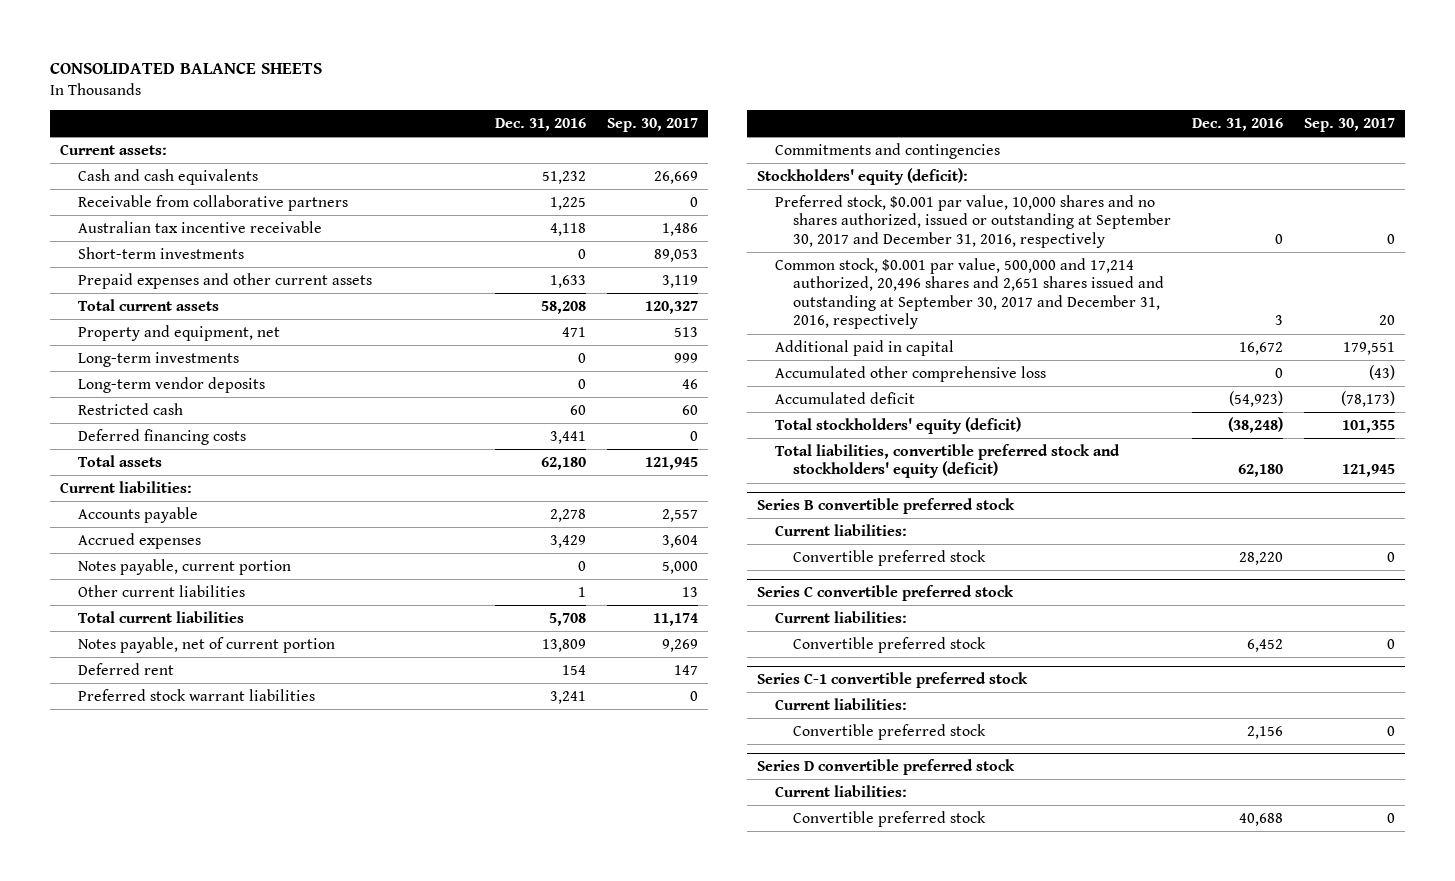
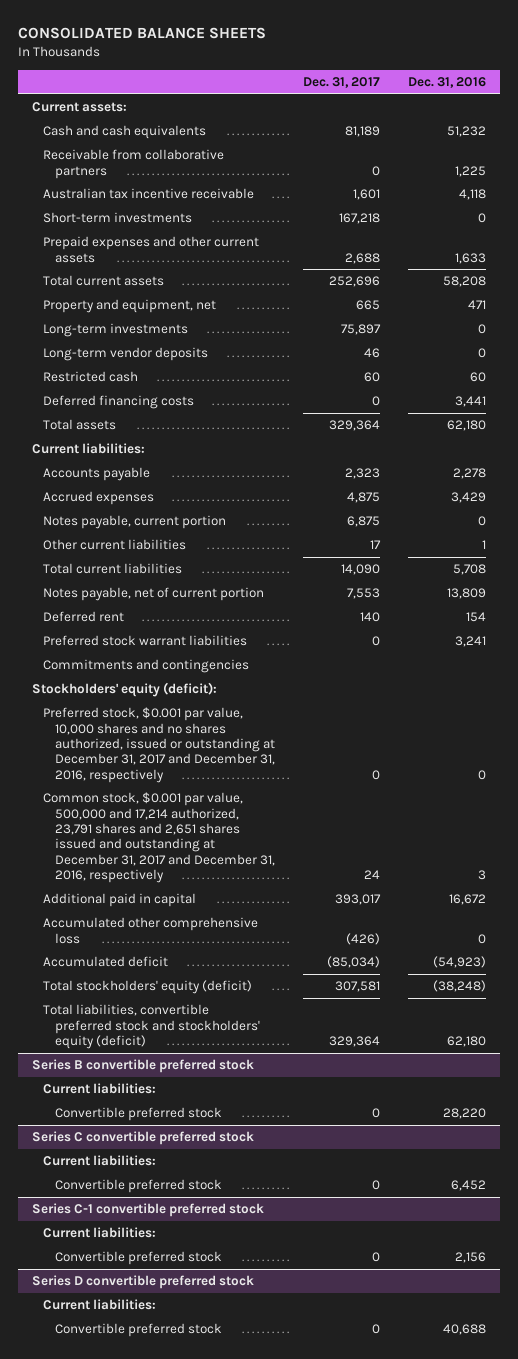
- | Dec. 31, 2016 | Sep. 30, 2017
+ | Dec. 31, 2017 | Dec. 31, 2016
- Preferred stock, $0.001 par value, 10,000 shares and no shares authorized, issued or outstanding at September 30, 2017 and December 31, 2016, respectively | 0 | 0
- Common stock, $0.001 par value, 500,000 and 17,214 authorized, 20,496 shares and 2,651 shares issued and outstanding at September 30, 2017 and December 31, 2016, respectively | 3 | 20
+ Preferred stock, $0.001 par value, 10,000 shares and no shares authorized, issued or outstanding at December 31, 2017 and December 31, 2016, respectively | 0 | 0
+ Common stock, $0.001 par value, 500,000 and 17,214 authorized, 23,791 shares and 2,651 shares issued and outstanding at December 31, 2017 and December 31, 2016, respectively | 24 | 3

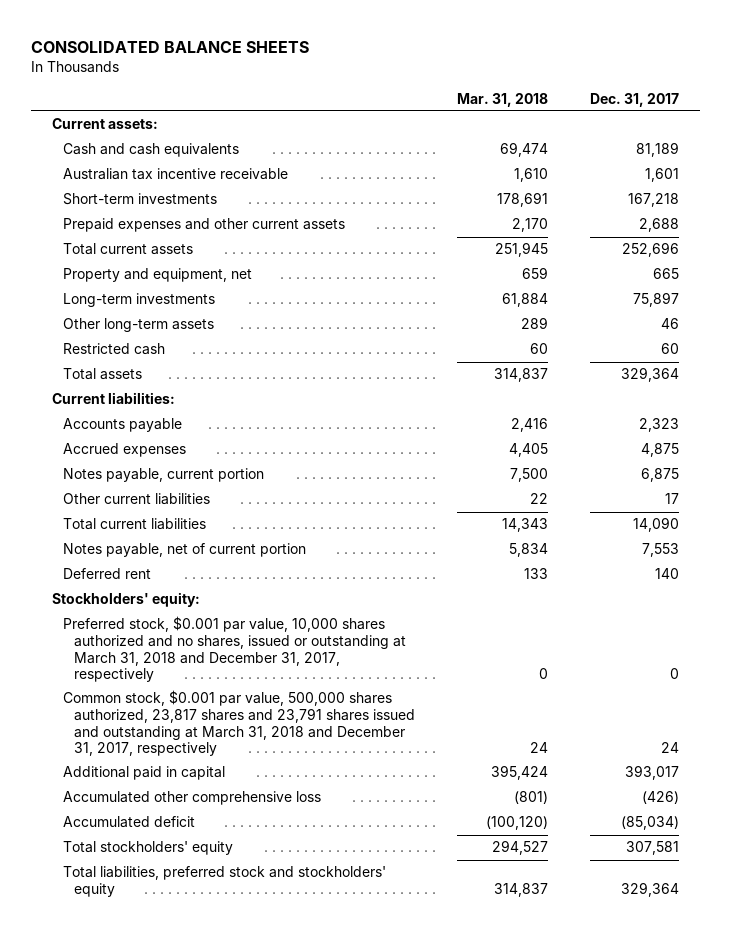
- | Dec. 31, 2017 | Dec. 31, 2016
+ | Mar. 31, 2018 | Dec. 31, 2017
- Receivable from collaborative partners | 0 | 1,225
- Long-term vendor deposits | 46 | 0
+ Other long-term assets | 289 | 46
- Deferred financing costs | 0 | 3,441
- Preferred stock warrant liabilities | 0 | 3,241
- Commitments and contingencies
- Stockholders' equity (deficit):
- Preferred stock, $0.001 par value, 10,000 shares and no shares authorized, issued or outstanding at December 31, 2017 and December 31, 2016, respectively | 0 | 0
- Common stock, $0.001 par value, 500,000 and 17,214 authorized, 23,791 shares and 2,651 shares issued and outstanding at December 31, 2017 and December 31, 2016, respectively | 24 | 3
+ Stockholders' equity:
+ Preferred stock, $0.001 par value, 10,000 shares authorized and no shares, issued or outstanding at March 31, 2018 and December 31, 2017, respectively | 0 | 0
+ Common stock, $0.001 par value, 500,000 shares authorized, 23,817 shares and 23,791 shares issued and outstanding at March 31, 2018 and December 31, 2017, respectively | 24 | 24
- Total stockholders' equity (deficit) | 307,581 | (38,248)
- Total liabilities, convertible preferred stock and stockholders' equity (deficit) | 329,364 | 62,180
- Series B convertible preferred stock
- Current liabilities:
- Convertible preferred stock | 0 | 28,220
- Series C convertible preferred stock
- Current liabilities:
- Convertible preferred stock | 0 | 6,452
- Series C-1 convertible preferred stock
- Current liabilities:
- Convertible preferred stock | 0 | 2,156
- Series D convertible preferred stock
- Current liabilities:
- Convertible preferred stock | 0 | 40,688
+ Total stockholders' equity | 294,527 | 307,581
+ Total liabilities, preferred stock and stockholders' equity | 314,837 | 329,364

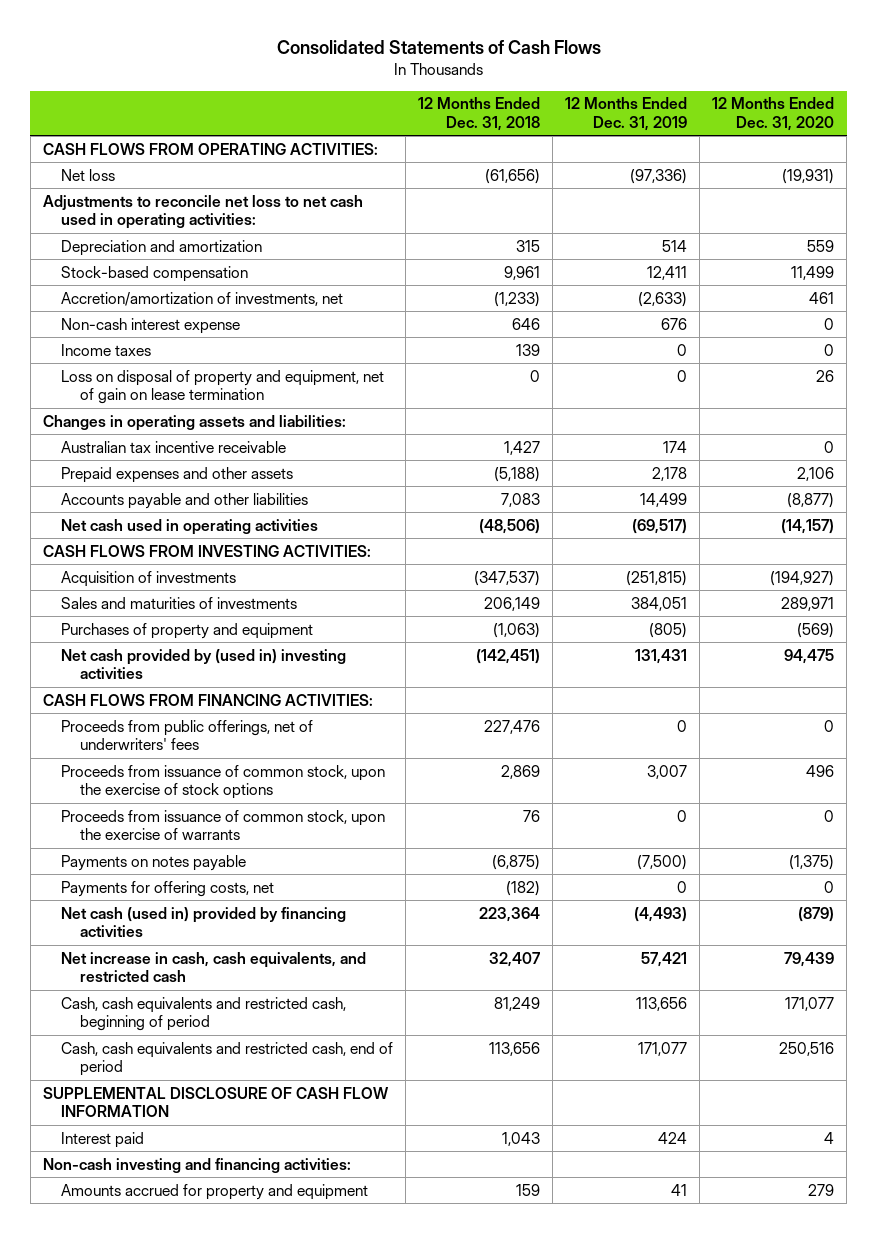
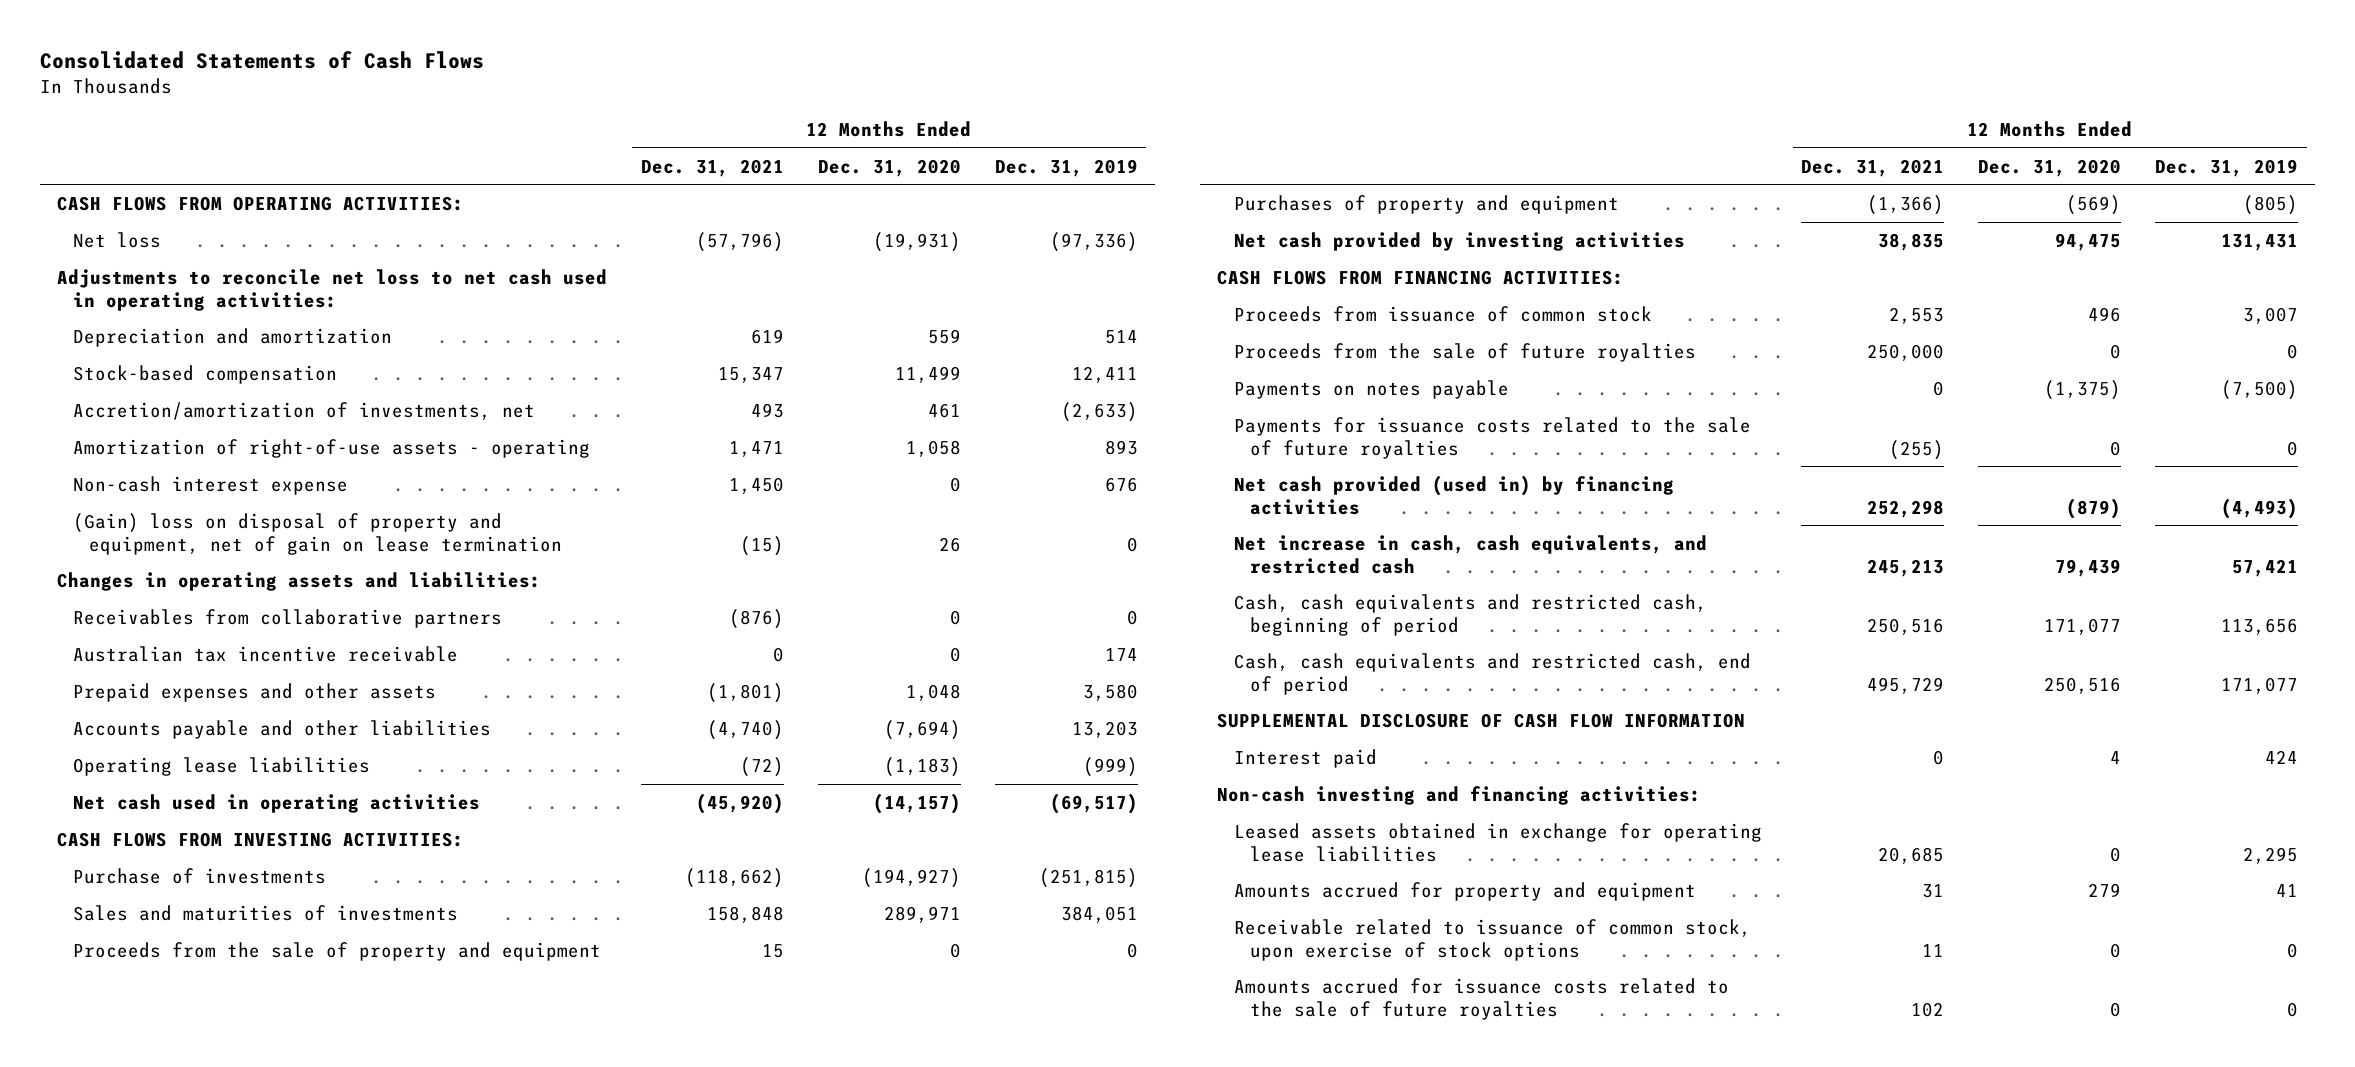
- | 12 Months Ended Dec. 31, 2018 | 12 Months Ended Dec. 31, 2019 | 12 Months Ended Dec. 31, 2020
+ | 12 Months Ended Dec. 31, 2021 | 12 Months Ended Dec. 31, 2020 | 12 Months Ended Dec. 31, 2019
+ Amortization of right-of-use assets - operating | 1,471 | 1,058 | 893
- Income taxes | 139 | 0 | 0
- Loss on disposal of property and equipment, net of gain on lease termination | 0 | 0 | 26
+ (Gain) loss on disposal of property and equipment, net of gain on lease termination | (15) | 26 | 0
+ Receivables from collaborative partners | (876) | 0 | 0
- Prepaid expenses and other assets | (5,188) | 2,178 | 2,106
- Accounts payable and other liabilities | 7,083 | 14,499 | (8,877)
+ Prepaid expenses and other assets | (1,801) | 1,048 | 3,580
+ Accounts payable and other liabilities | (4,740) | (7,694) | 13,203
+ Operating lease liabilities | (72) | (1,183) | (999)
- Acquisition of investments | (347,537) | (251,815) | (194,927)
+ Purchase of investments | (118,662) | (194,927) | (251,815)
+ Proceeds from the sale of property and equipment | 15 | 0 | 0
- Net cash provided by (used in) investing activities | (142,451) | 131,431 | 94,475
+ Net cash provided by investing activities | 38,835 | 94,475 | 131,431
- Proceeds from public offerings, net of underwriters' fees | 227,476 | 0 | 0
- Proceeds from issuance of common stock, upon the exercise of stock options | 2,869 | 3,007 | 496
- Proceeds from issuance of common stock, upon the exercise of warrants | 76 | 0 | 0
+ Proceeds from issuance of common stock | 2,553 | 496 | 3,007
+ Proceeds from the sale of future royalties | 250,000 | 0 | 0
- Payments for offering costs, net | (182) | 0 | 0
- Net cash (used in) provided by financing activities | 223,364 | (4,493) | (879)
+ Payments for issuance costs related to the sale of future royalties | (255) | 0 | 0
+ Net cash provided (used in) by financing activities | 252,298 | (879) | (4,493)
+ Leased assets obtained in exchange for operating lease liabilities | 20,685 | 0 | 2,295
+ Receivable related to issuance of common stock, upon exercise of stock options | 11 | 0 | 0
+ Amounts accrued for issuance costs related to the sale of future royalties | 102 | 0 | 0

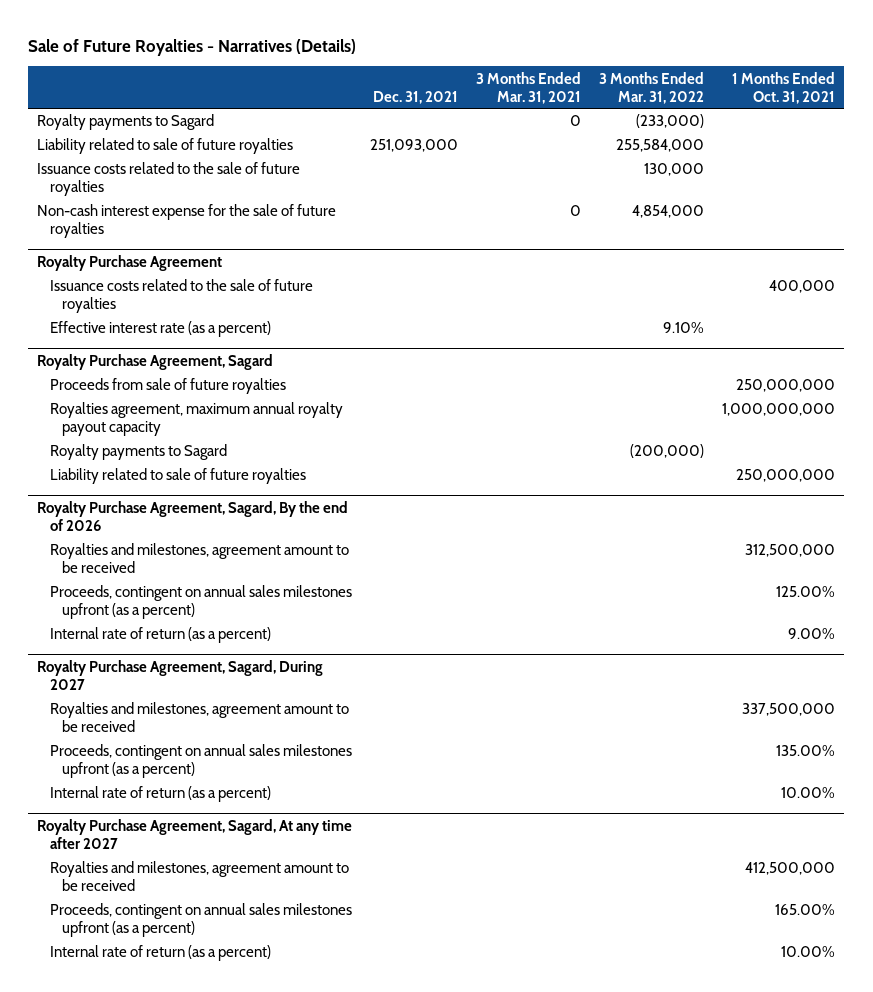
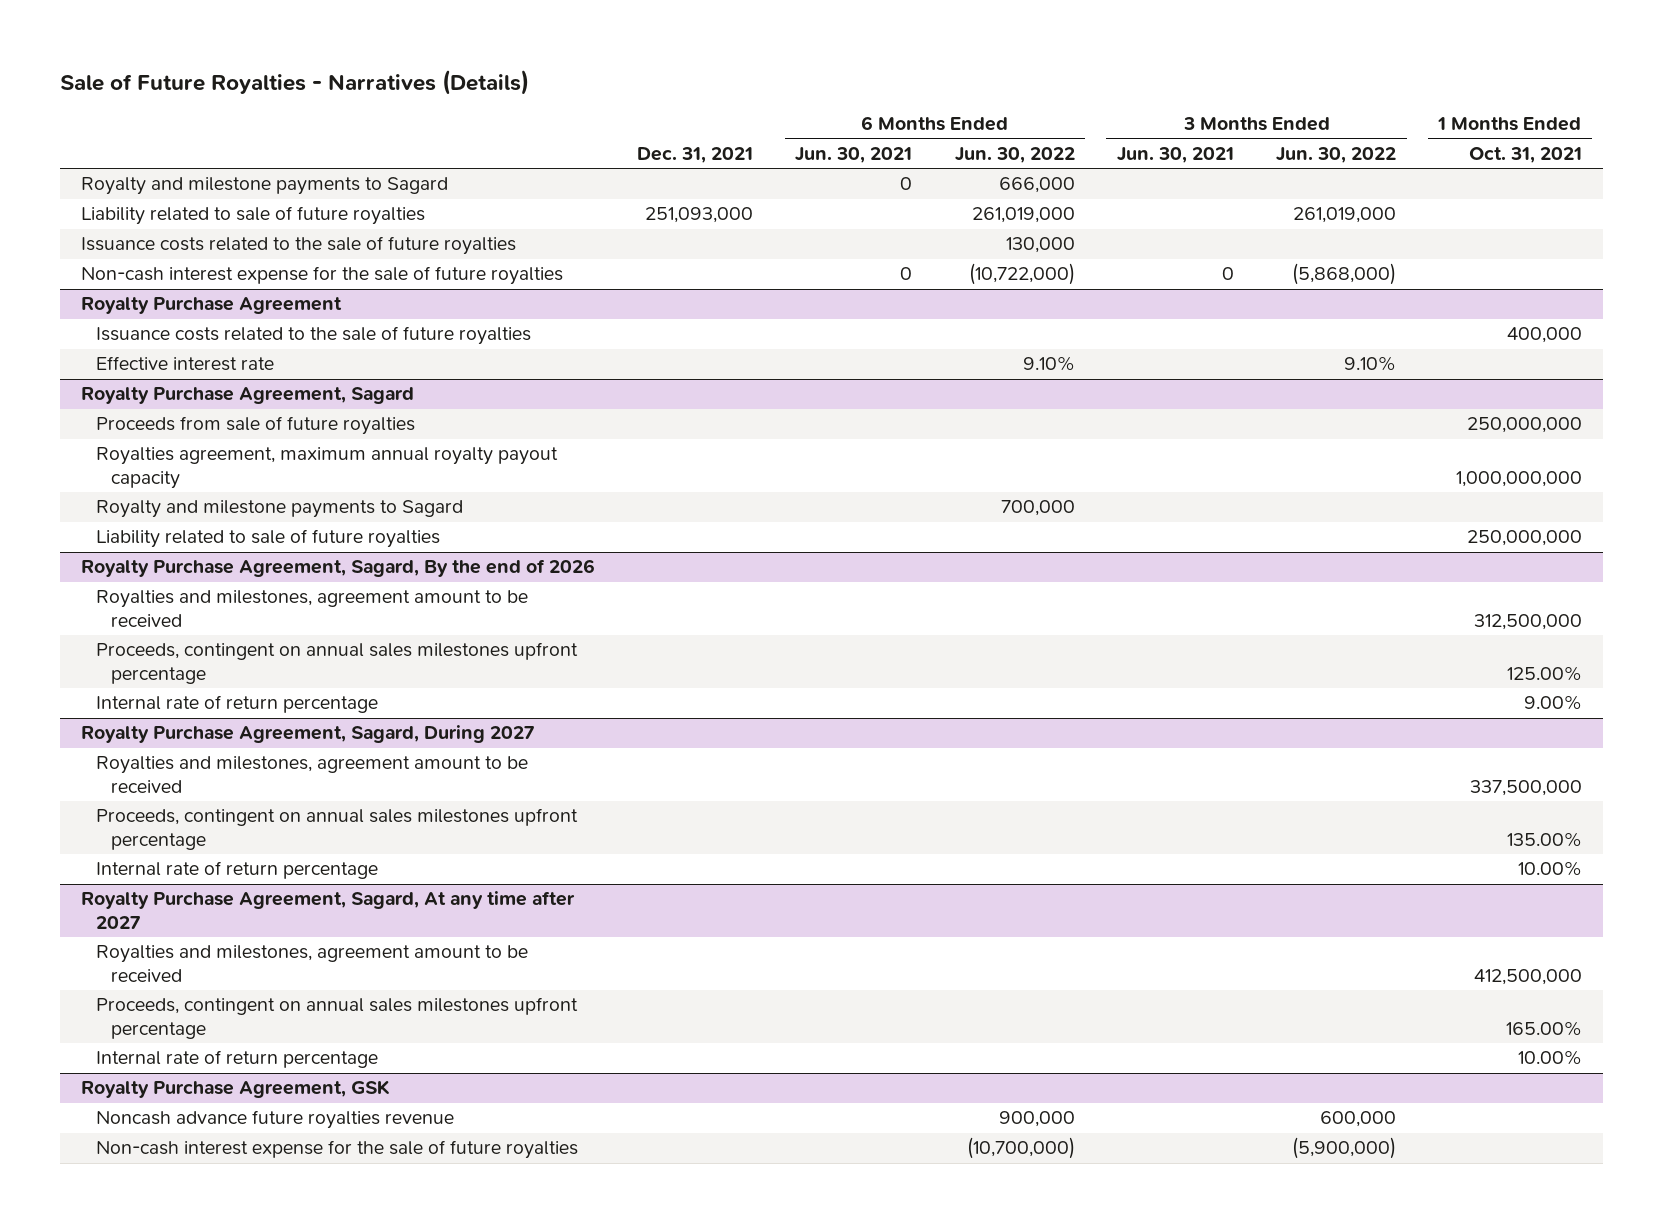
- | Dec. 31, 2021 | 3 Months Ended Mar. 31, 2021 | 3 Months Ended Mar. 31, 2022 | 1 Months Ended Oct. 31, 2021
+ | Dec. 31, 2021 | 6 Months Ended Jun. 30, 2021 | 6 Months Ended Jun. 30, 2022 | 3 Months Ended Jun. 30, 2021 | 3 Months Ended Jun. 30, 2022 | 1 Months Ended Oct. 31, 2021
- Royalty payments to Sagard | | 0 | (233,000) |
+ Royalty and milestone payments to Sagard | | 0 | 666,000 | | |
@ Royalty Purchase Agreement
- Effective interest rate (as a percent) | | | 9.10% |
+ Effective interest rate | | | 9.10% | | 9.10% |
@ Royalty Purchase Agreement, Sagard
- Royalty payments to Sagard | | | (200,000) |
+ Royalty and milestone payments to Sagard | | | 700,000 | | |
@ Royalty Purchase Agreement, Sagard, By the end of 2026
- Proceeds, contingent on annual sales milestones upfront (as a percent) | | | | 125.00%
- Internal rate of return (as a percent) | | | | 9.00%
+ Proceeds, contingent on annual sales milestones upfront percentage | | | | | | 125.00%
+ Internal rate of return percentage | | | | | | 9.00%
@ Royalty Purchase Agreement, Sagard, During 2027
- Proceeds, contingent on annual sales milestones upfront (as a percent) | | | | 135.00%
- Internal rate of return (as a percent) | | | | 10.00%
+ Proceeds, contingent on annual sales milestones upfront percentage | | | | | | 135.00%
+ Internal rate of return percentage | | | | | | 10.00%
@ Royalty Purchase Agreement, Sagard, At any time after 2027
- Proceeds, contingent on annual sales milestones upfront (as a percent) | | | | 165.00%
- Internal rate of return (as a percent) | | | | 10.00%
+ Proceeds, contingent on annual sales milestones upfront percentage | | | | | | 165.00%
+ Internal rate of return percentage | | | | | | 10.00%
+ Royalty Purchase Agreement, GSK
+ Noncash advance future royalties revenue | | | 900,000 | | 600,000 |
+ Non-cash interest expense for the sale of future royalties | | | (10,700,000) | | (5,900,000) |

